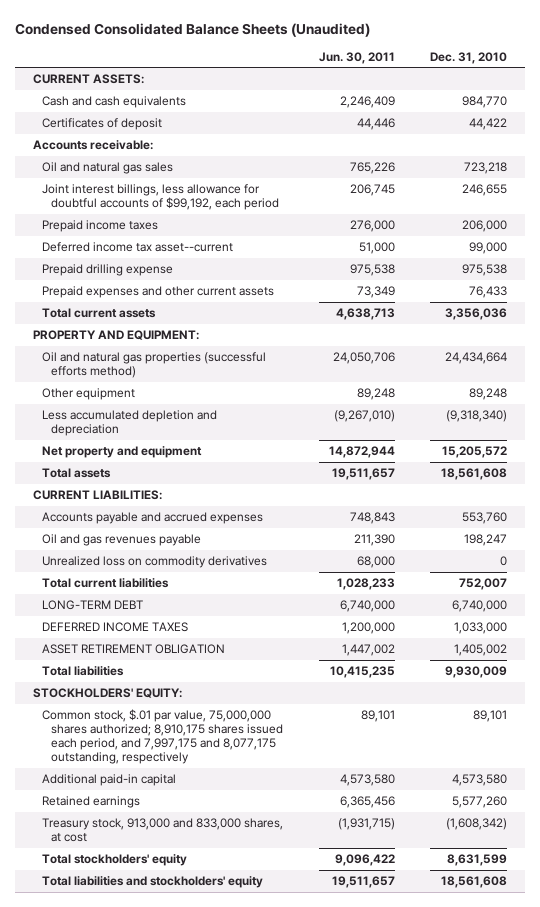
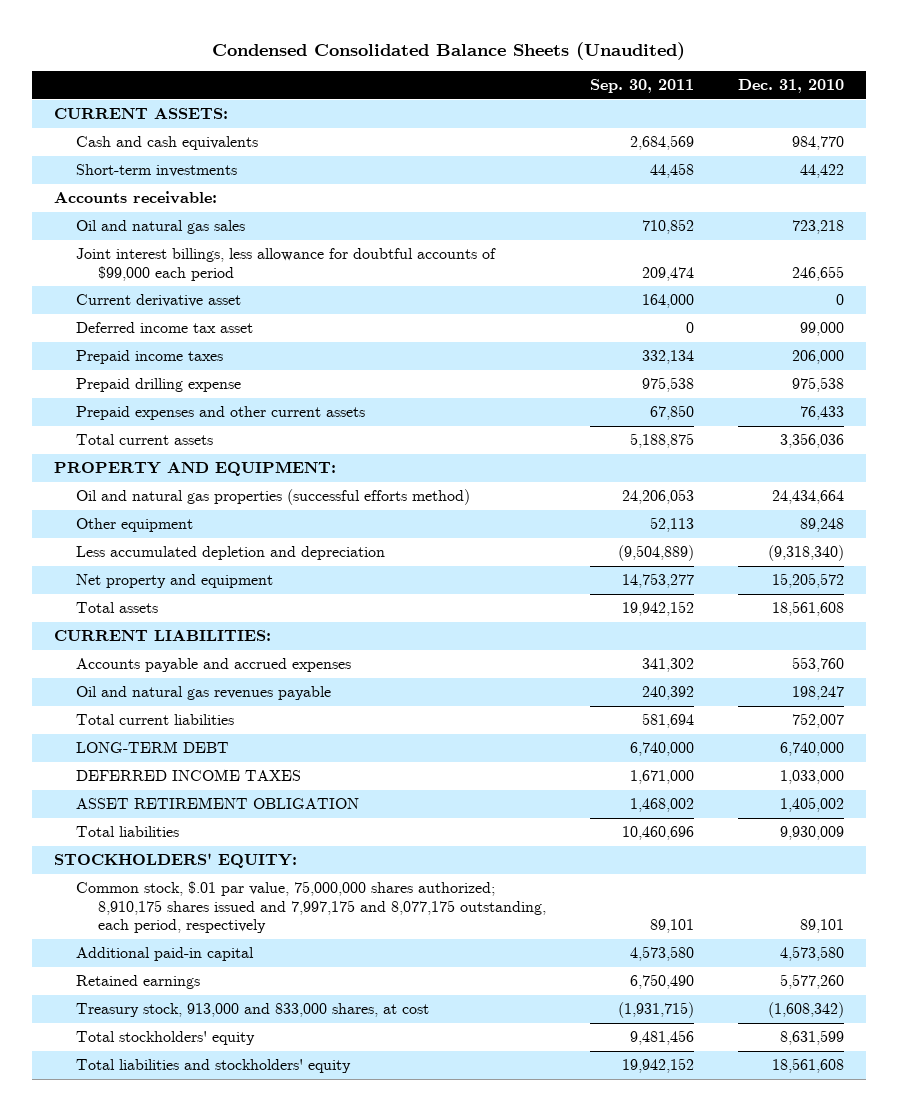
- | Jun. 30, 2011 | Dec. 31, 2010
+ | Sep. 30, 2011 | Dec. 31, 2010
- Certificates of deposit | 44,446 | 44,422
+ Short-term investments | 44,458 | 44,422
- Joint interest billings, less allowance for doubtful accounts of $99,192, each period | 206,745 | 246,655
+ Joint interest billings, less allowance for doubtful accounts of $99,000 each period | 209,474 | 246,655
+ Current derivative asset | 164,000 | 0
+ Deferred income tax asset | 0 | 99,000
- Deferred income tax asset--current | 51,000 | 99,000
- Oil and gas revenues payable | 211,390 | 198,247
- Unrealized loss on commodity derivatives | 68,000 | 0
+ Oil and natural gas revenues payable | 240,392 | 198,247
- Common stock, $.01 par value, 75,000,000 shares authorized; 8,910,175 shares issued each period, and 7,997,175 and 8,077,175 outstanding, respectively | 89,101 | 89,101
+ Common stock, $.01 par value, 75,000,000 shares authorized; 8,910,175 shares issued and 7,997,175 and 8,077,175 outstanding, each period, respectively | 89,101 | 89,101

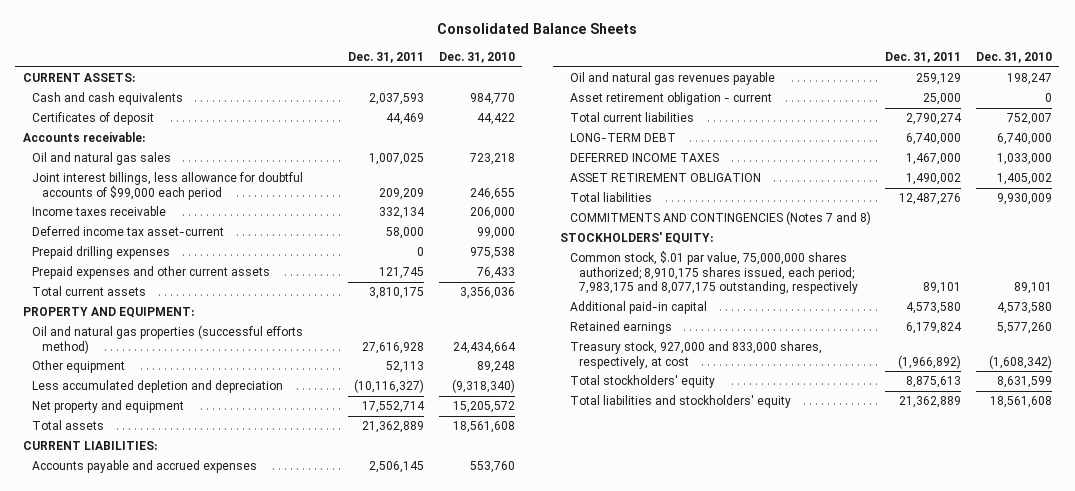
- Condensed Consolidated Balance Sheets (Unaudited)
+ Consolidated Balance Sheets
- | Sep. 30, 2011 | Dec. 31, 2010
+ | Dec. 31, 2011 | Dec. 31, 2010
- Short-term investments | 44,458 | 44,422
+ Certificates of deposit | 44,469 | 44,422
- Current derivative asset | 164,000 | 0
- Deferred income tax asset | 0 | 99,000
- Prepaid income taxes | 332,134 | 206,000
- Prepaid drilling expense | 975,538 | 975,538
+ Income taxes receivable | 332,134 | 206,000
+ Deferred income tax asset-current | 58,000 | 99,000
+ Prepaid drilling expenses | 0 | 975,538
+ Asset retirement obligation - current | 25,000 | 0
+ COMMITMENTS AND CONTINGENCIES (Notes 7 and 8)
- Common stock, $.01 par value, 75,000,000 shares authorized; 8,910,175 shares issued and 7,997,175 and 8,077,175 outstanding, each period, respectively | 89,101 | 89,101
+ Common stock, $.01 par value, 75,000,000 shares authorized; 8,910,175 shares issued, each period; 7,983,175 and 8,077,175 outstanding, respectively | 89,101 | 89,101
- Treasury stock, 913,000 and 833,000 shares, at cost | (1,931,715) | (1,608,342)
+ Treasury stock, 927,000 and 833,000 shares, respectively, at cost | (1,966,892) | (1,608,342)

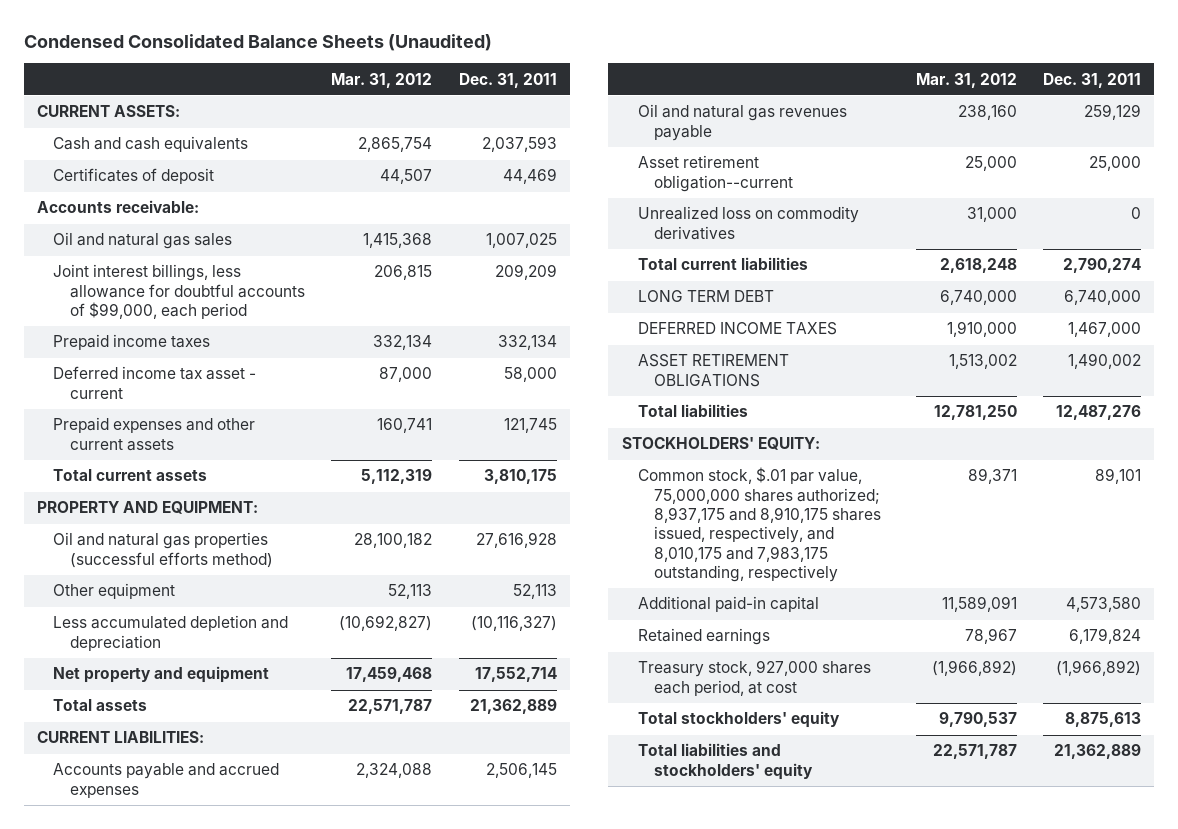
- Consolidated Balance Sheets
+ Condensed Consolidated Balance Sheets (Unaudited)
- | Dec. 31, 2011 | Dec. 31, 2010
+ | Mar. 31, 2012 | Dec. 31, 2011
- Joint interest billings, less allowance for doubtful accounts of $99,000 each period | 209,209 | 246,655
- Income taxes receivable | 332,134 | 206,000
- Deferred income tax asset-current | 58,000 | 99,000
- Prepaid drilling expenses | 0 | 975,538
+ Joint interest billings, less allowance for doubtful accounts of $99,000, each period | 206,815 | 209,209
+ Prepaid income taxes | 332,134 | 332,134
+ Deferred income tax asset - current | 87,000 | 58,000
- Asset retirement obligation - current | 25,000 | 0
+ Asset retirement obligation--current | 25,000 | 25,000
+ Unrealized loss on commodity derivatives | 31,000 | 0
- LONG-TERM DEBT | 6,740,000 | 6,740,000
+ LONG TERM DEBT | 6,740,000 | 6,740,000
- ASSET RETIREMENT OBLIGATION | 1,490,002 | 1,405,002
+ ASSET RETIREMENT OBLIGATIONS | 1,513,002 | 1,490,002
- COMMITMENTS AND CONTINGENCIES (Notes 7 and 8)
- Common stock, $.01 par value, 75,000,000 shares authorized; 8,910,175 shares issued, each period; 7,983,175 and 8,077,175 outstanding, respectively | 89,101 | 89,101
+ Common stock, $.01 par value, 75,000,000 shares authorized; 8,937,175 and 8,910,175 shares issued, respectively, and 8,010,175 and 7,983,175 outstanding, respectively | 89,371 | 89,101
- Treasury stock, 927,000 and 833,000 shares, respectively, at cost | (1,966,892) | (1,608,342)
+ Treasury stock, 927,000 shares each period, at cost | (1,966,892) | (1,966,892)

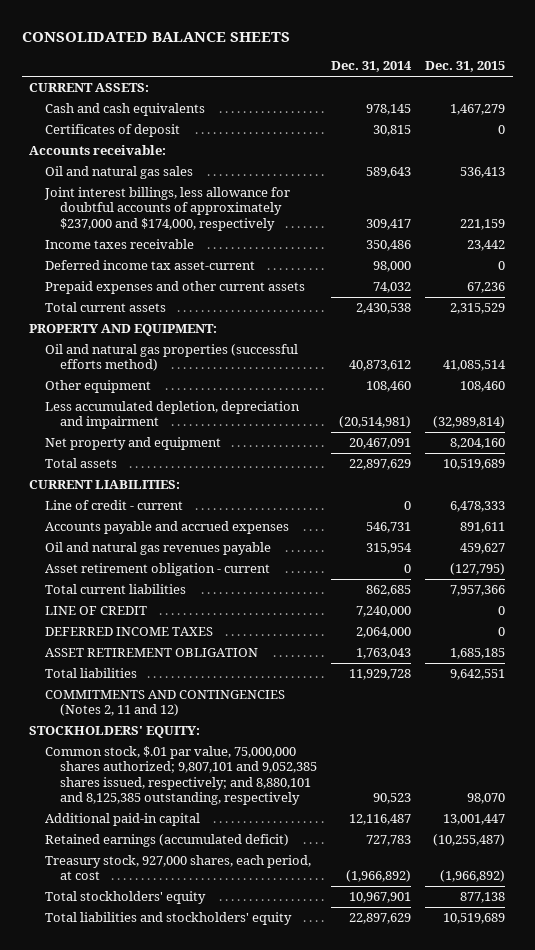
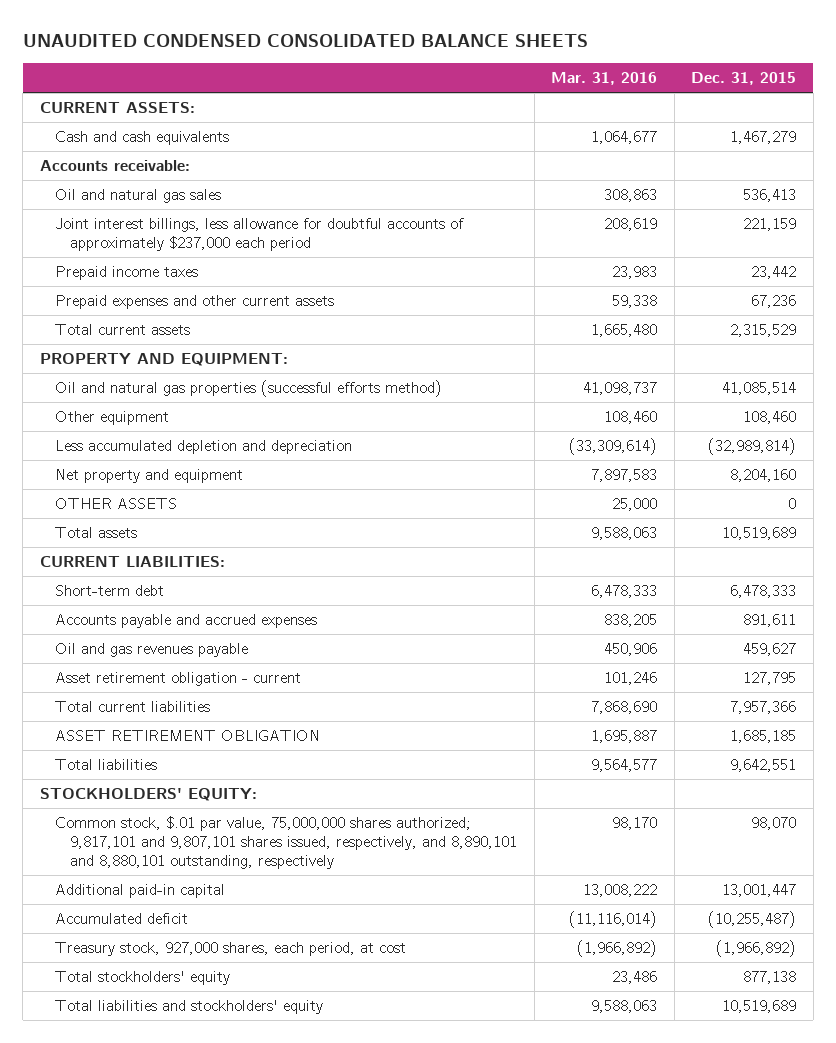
- CONSOLIDATED BALANCE SHEETS
+ UNAUDITED CONDENSED CONSOLIDATED BALANCE SHEETS
- | Dec. 31, 2014 | Dec. 31, 2015
+ | Mar. 31, 2016 | Dec. 31, 2015
- Certificates of deposit | 30,815 | 0
- Joint interest billings, less allowance for doubtful accounts of approximately $237,000 and $174,000, respectively | 309,417 | 221,159
- Income taxes receivable | 350,486 | 23,442
- Deferred income tax asset-current | 98,000 | 0
+ Joint interest billings, less allowance for doubtful accounts of approximately $237,000 each period | 208,619 | 221,159
+ Prepaid income taxes | 23,983 | 23,442
- Less accumulated depletion, depreciation and impairment | (20,514,981) | (32,989,814)
+ Less accumulated depletion and depreciation | (33,309,614) | (32,989,814)
+ OTHER ASSETS | 25,000 | 0
- Line of credit - current | 0 | 6,478,333
+ Short-term debt | 6,478,333 | 6,478,333
- Oil and natural gas revenues payable | 315,954 | 459,627
- Asset retirement obligation - current | 0 | (127,795)
+ Oil and gas revenues payable | 450,906 | 459,627
+ Asset retirement obligation - current | 101,246 | 127,795
- LINE OF CREDIT | 7,240,000 | 0
- DEFERRED INCOME TAXES | 2,064,000 | 0
- COMMITMENTS AND CONTINGENCIES (Notes 2, 11 and 12)
- Common stock, $.01 par value, 75,000,000 shares authorized; 9,807,101 and 9,052,385 shares issued, respectively; and 8,880,101 and 8,125,385 outstanding, respectively | 90,523 | 98,070
+ Common stock, $.01 par value, 75,000,000 shares authorized; 9,817,101 and 9,807,101 shares issued, respectively, and 8,890,101 and 8,880,101 outstanding, respectively | 98,170 | 98,070
- Retained earnings (accumulated deficit) | 727,783 | (10,255,487)
+ Accumulated deficit | (11,116,014) | (10,255,487)

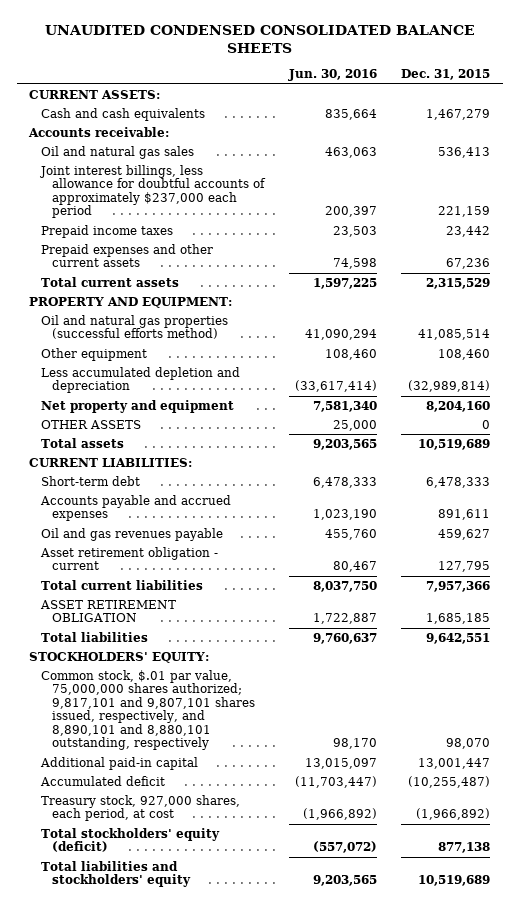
- | Mar. 31, 2016 | Dec. 31, 2015
+ | Jun. 30, 2016 | Dec. 31, 2015
- Total stockholders' equity | 23,486 | 877,138
+ Total stockholders' equity (deficit) | (557,072) | 877,138

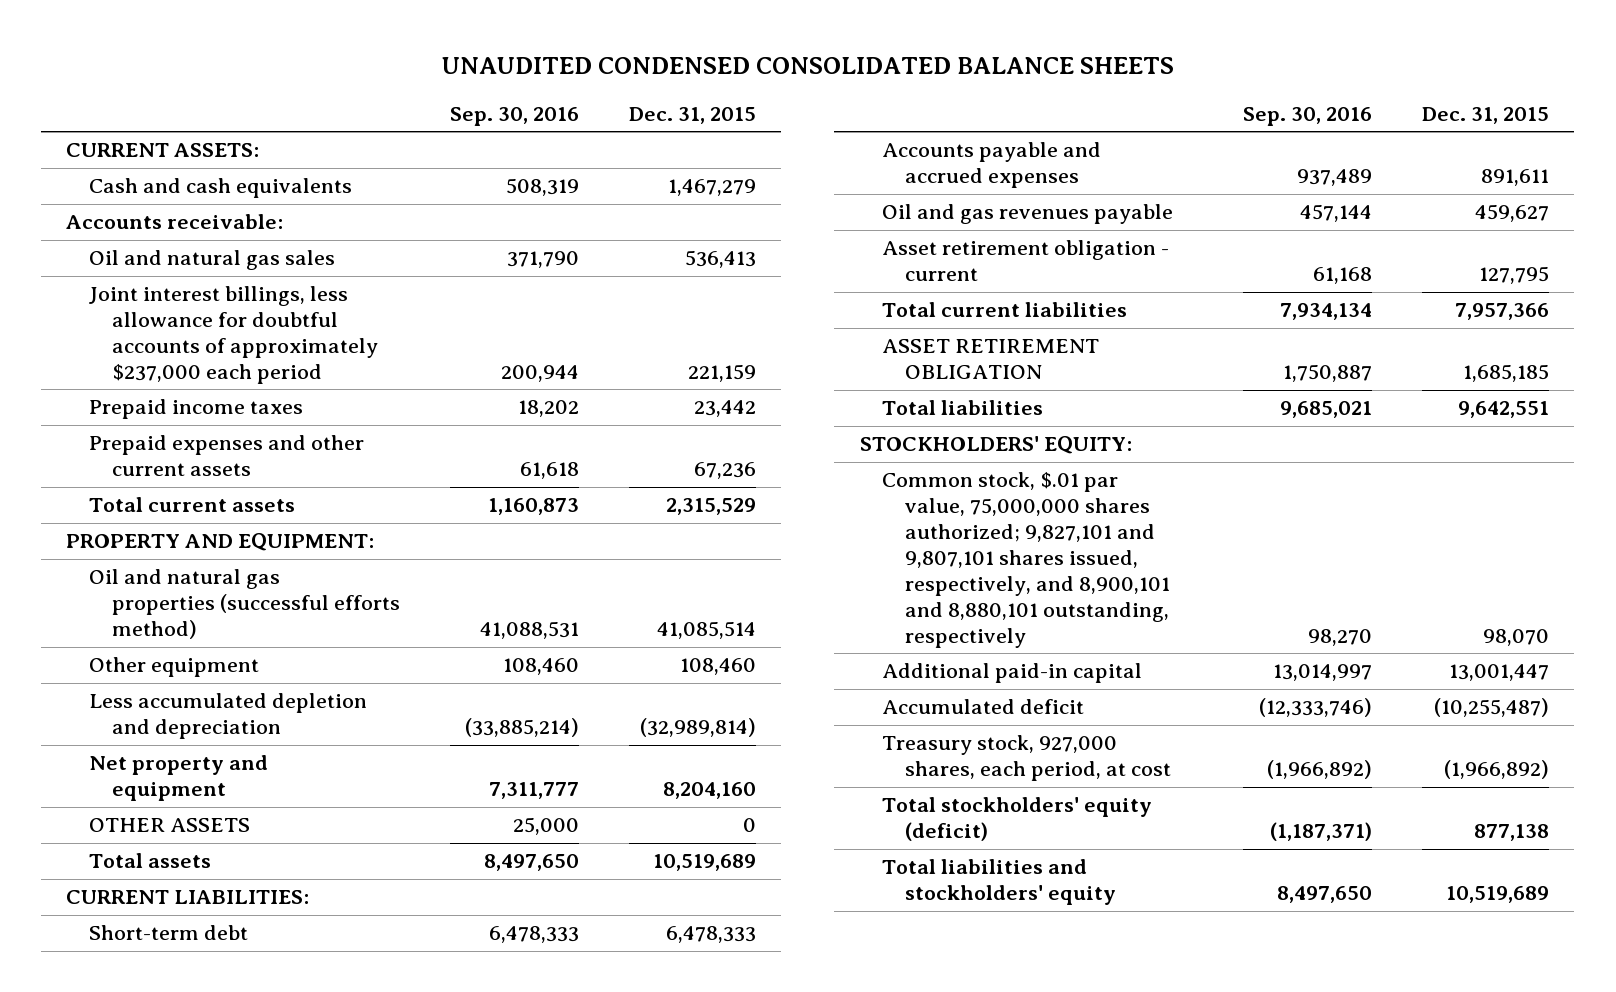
- | Jun. 30, 2016 | Dec. 31, 2015
+ | Sep. 30, 2016 | Dec. 31, 2015
- Common stock, $.01 par value, 75,000,000 shares authorized; 9,817,101 and 9,807,101 shares issued, respectively, and 8,890,101 and 8,880,101 outstanding, respectively | 98,170 | 98,070
+ Common stock, $.01 par value, 75,000,000 shares authorized; 9,827,101 and 9,807,101 shares issued, respectively, and 8,900,101 and 8,880,101 outstanding, respectively | 98,270 | 98,070

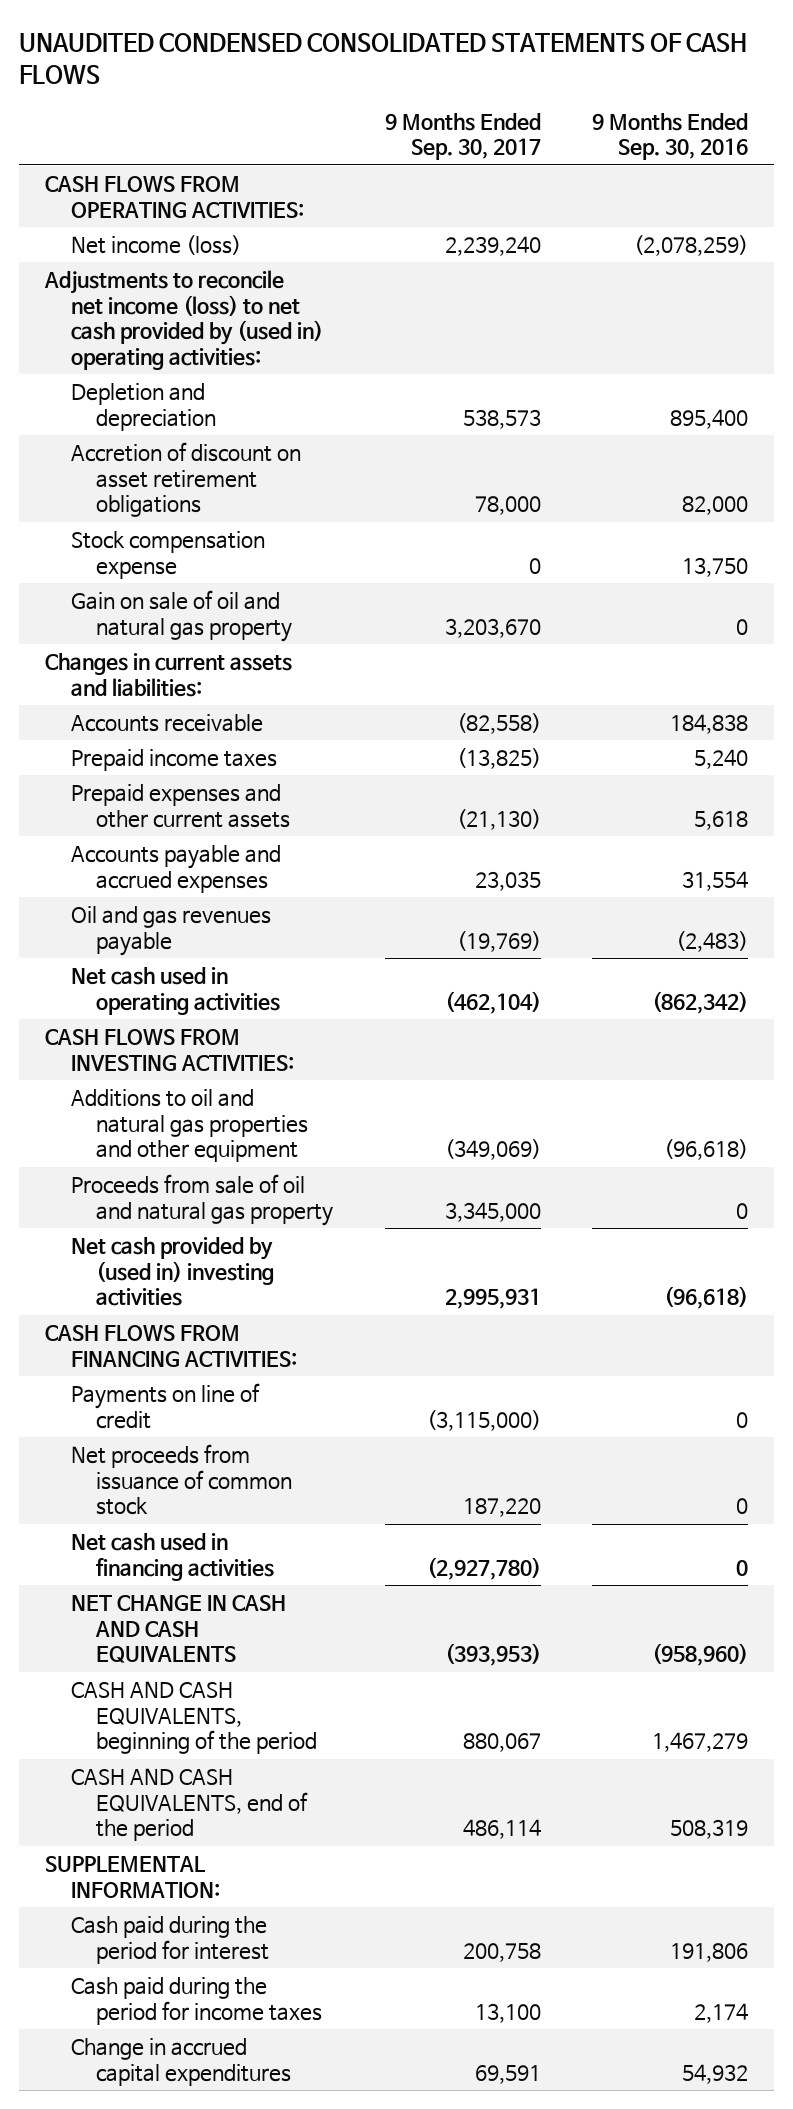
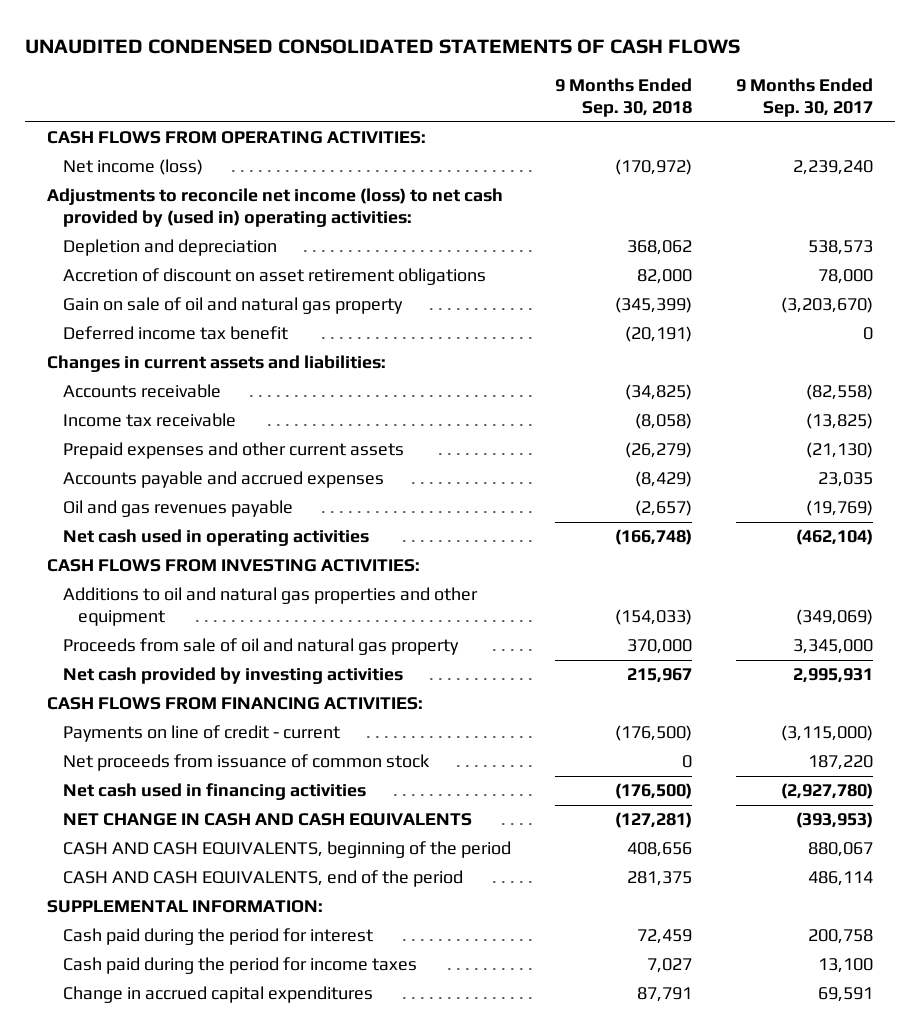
- | 9 Months Ended Sep. 30, 2017 | 9 Months Ended Sep. 30, 2016
+ | 9 Months Ended Sep. 30, 2018 | 9 Months Ended Sep. 30, 2017
- Stock compensation expense | 0 | 13,750
- Gain on sale of oil and natural gas property | 3,203,670 | 0
+ Gain on sale of oil and natural gas property | (345,399) | (3,203,670)
+ Deferred income tax benefit | (20,191) | 0
- Prepaid income taxes | (13,825) | 5,240
+ Income tax receivable | (8,058) | (13,825)
- Net cash provided by (used in) investing activities | 2,995,931 | (96,618)
+ Net cash provided by investing activities | 215,967 | 2,995,931
- Payments on line of credit | (3,115,000) | 0
+ Payments on line of credit - current | (176,500) | (3,115,000)

